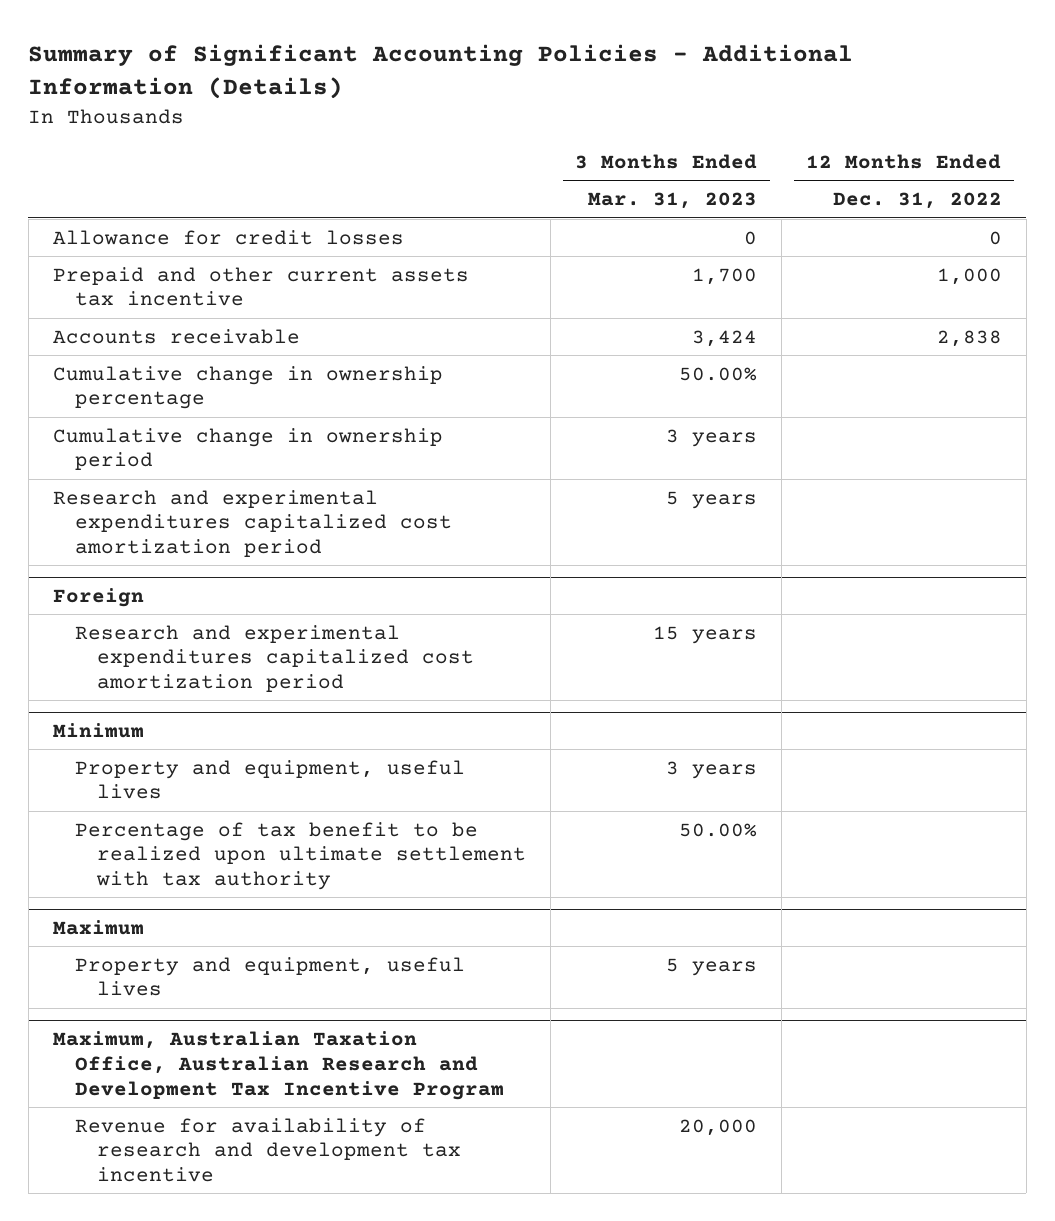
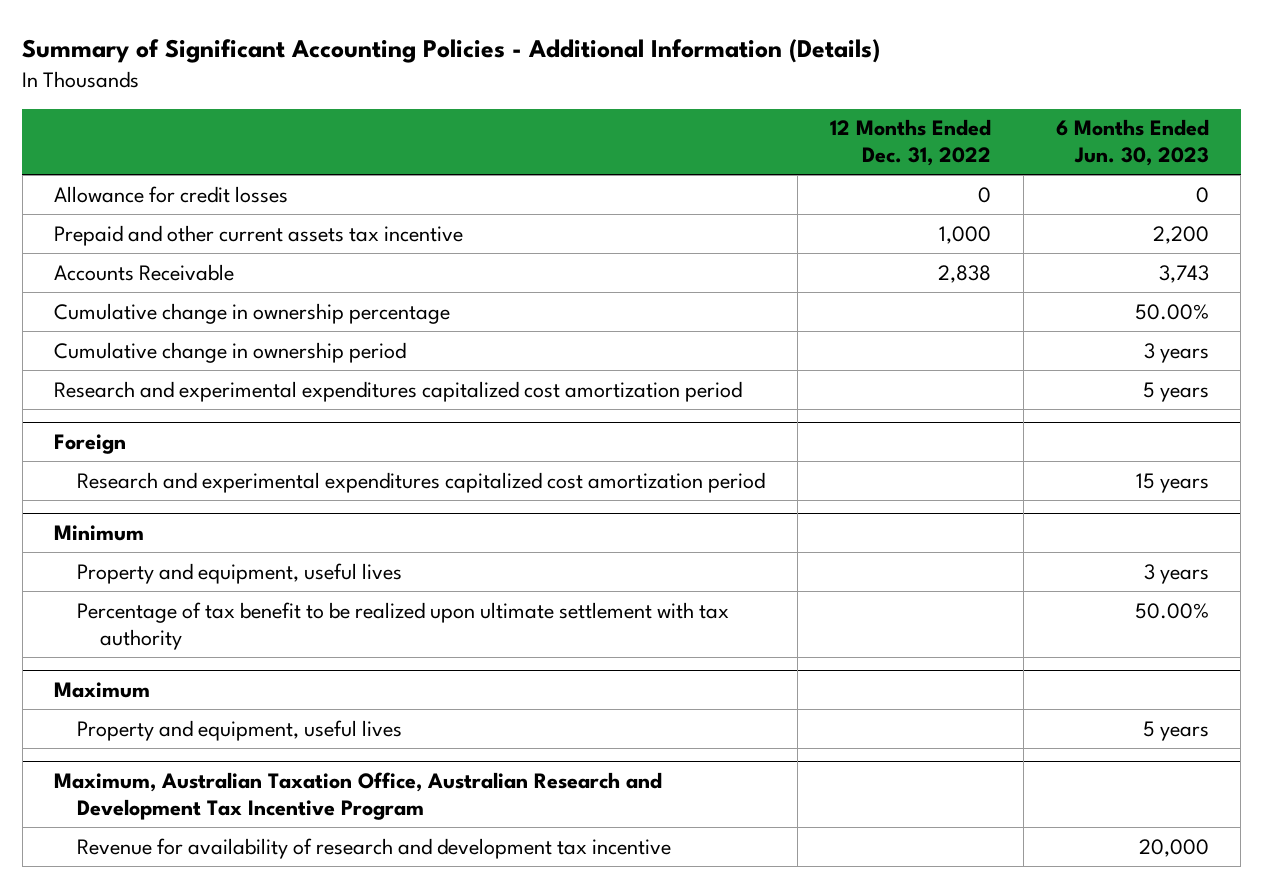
- | 3 Months Ended Mar. 31, 2023 | 12 Months Ended Dec. 31, 2022
+ | 12 Months Ended Dec. 31, 2022 | 6 Months Ended Jun. 30, 2023
- Accounts receivable | 3,424 | 2,838
+ Accounts Receivable | 2,838 | 3,743

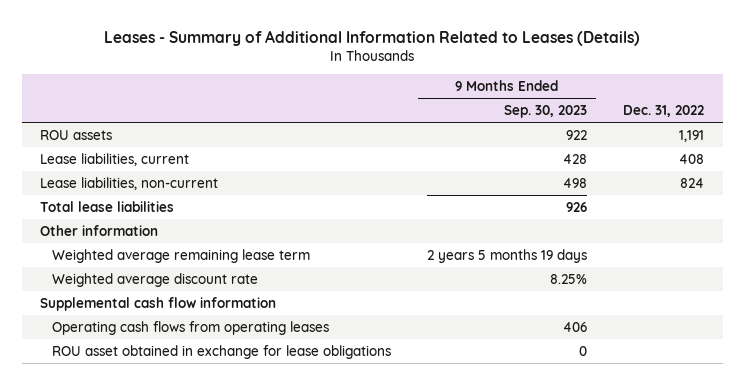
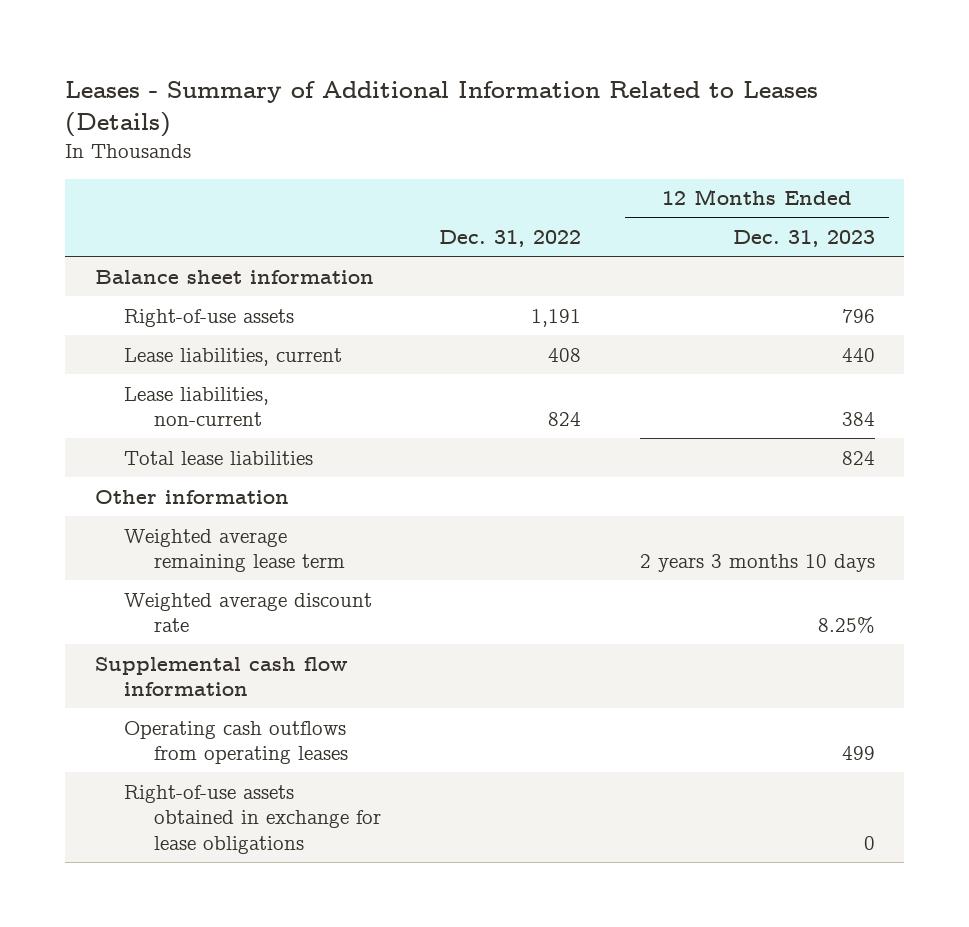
- | 9 Months Ended Sep. 30, 2023 | Dec. 31, 2022
+ | Dec. 31, 2022 | 12 Months Ended Dec. 31, 2023
- ROU assets | 922 | 1,191
+ Balance sheet information
+ Right-of-use assets | 1,191 | 796
- Operating cash flows from operating leases | 406 |
- ROU asset obtained in exchange for lease obligations | 0 |
+ Operating cash outflows from operating leases | | 499
+ Right-of-use assets obtained in exchange for lease obligations | | 0

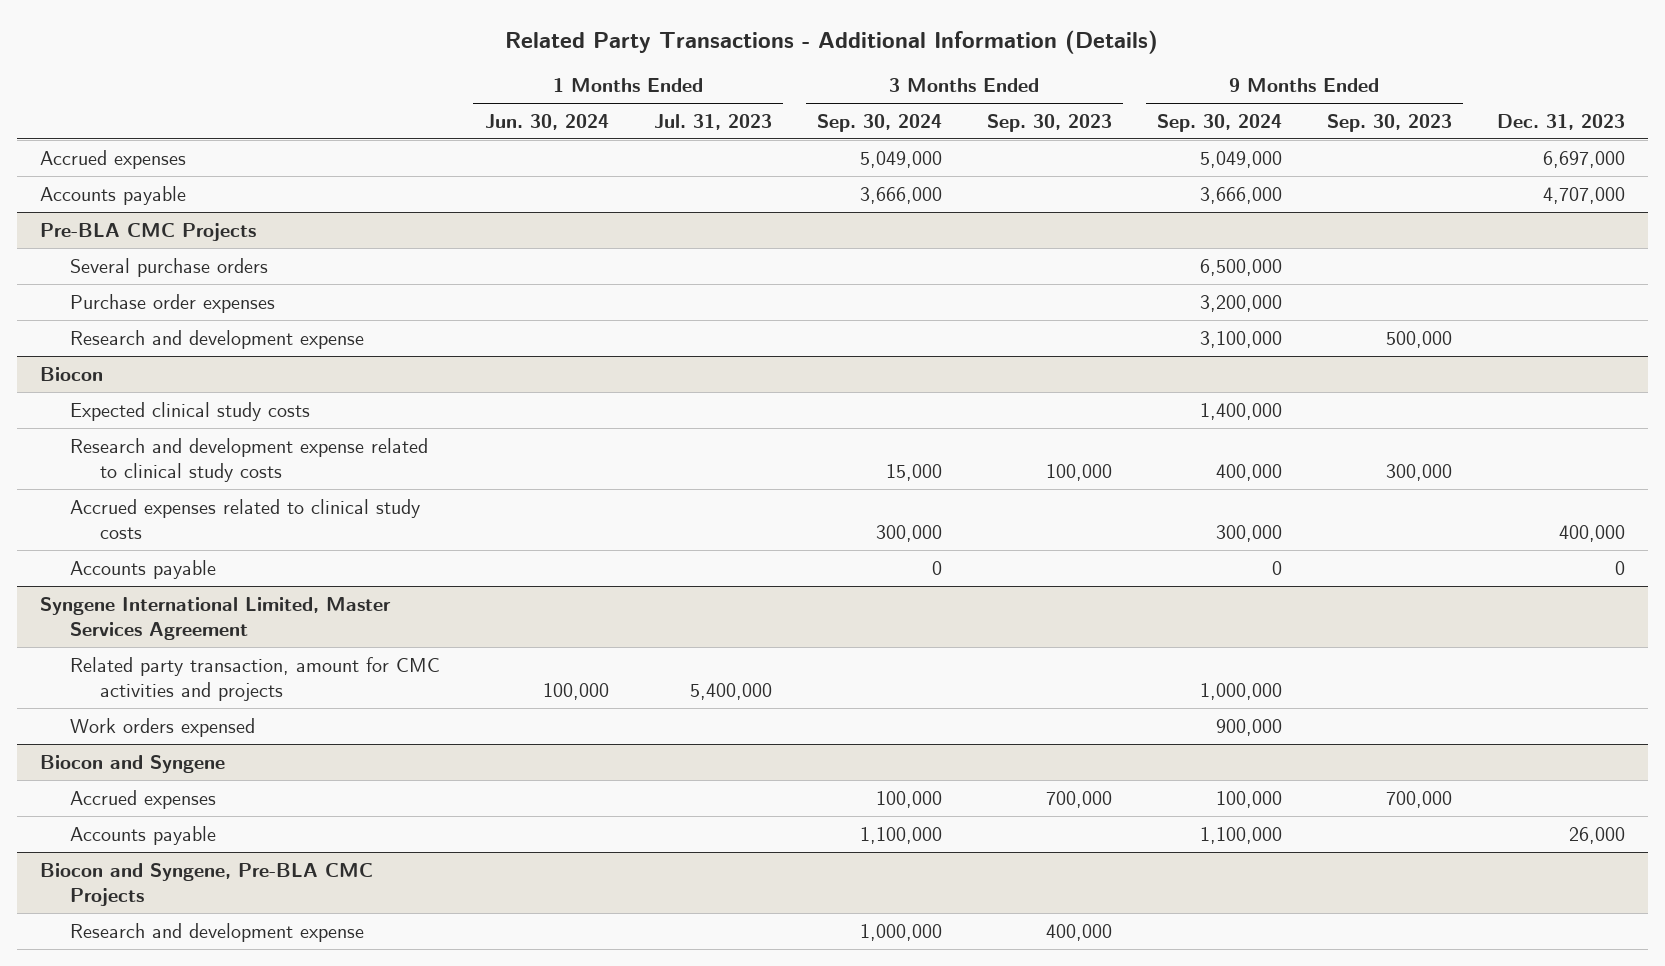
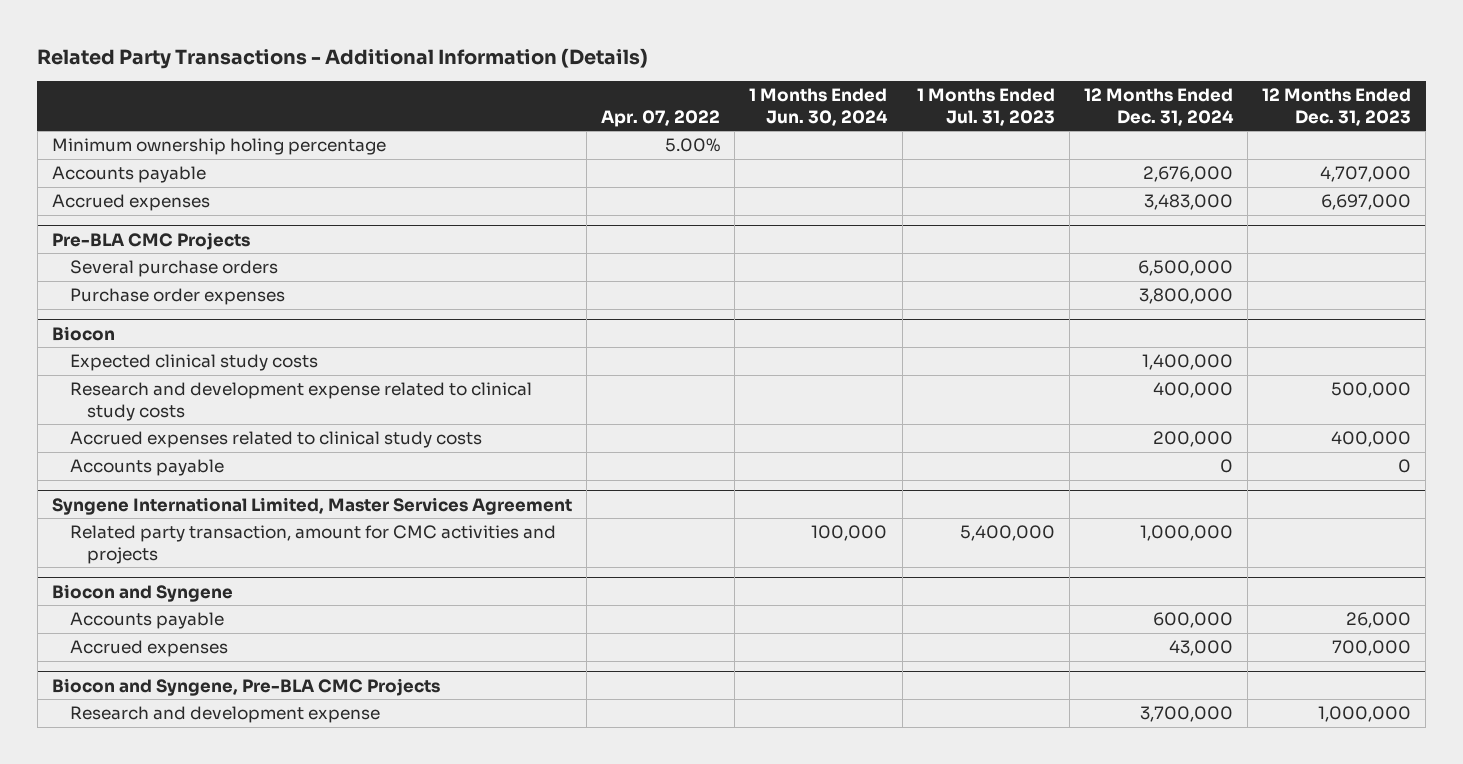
- | 1 Months Ended Jun. 30, 2024 | 1 Months Ended Jul. 31, 2023 | 3 Months Ended Sep. 30, 2024 | 3 Months Ended Sep. 30, 2023 | 9 Months Ended Sep. 30, 2024 | 9 Months Ended Sep. 30, 2023 | Dec. 31, 2023
+ | Apr. 07, 2022 | 1 Months Ended Jun. 30, 2024 | 1 Months Ended Jul. 31, 2023 | 12 Months Ended Dec. 31, 2024 | 12 Months Ended Dec. 31, 2023
+ Minimum ownership holing percentage | 5.00% | | | |
moved down: Accrued expenses | | | | 3,483,000 | 6,697,000
@ Pre-BLA CMC Projects
- Research and development expense | | | | | 3,100,000 | 500,000 |
@ Syngene International Limited, Master Services Agreement
- Work orders expensed | | | | | 900,000 | |
@ Biocon and Syngene
moved down: Accrued expenses | | | | 43,000 | 700,000

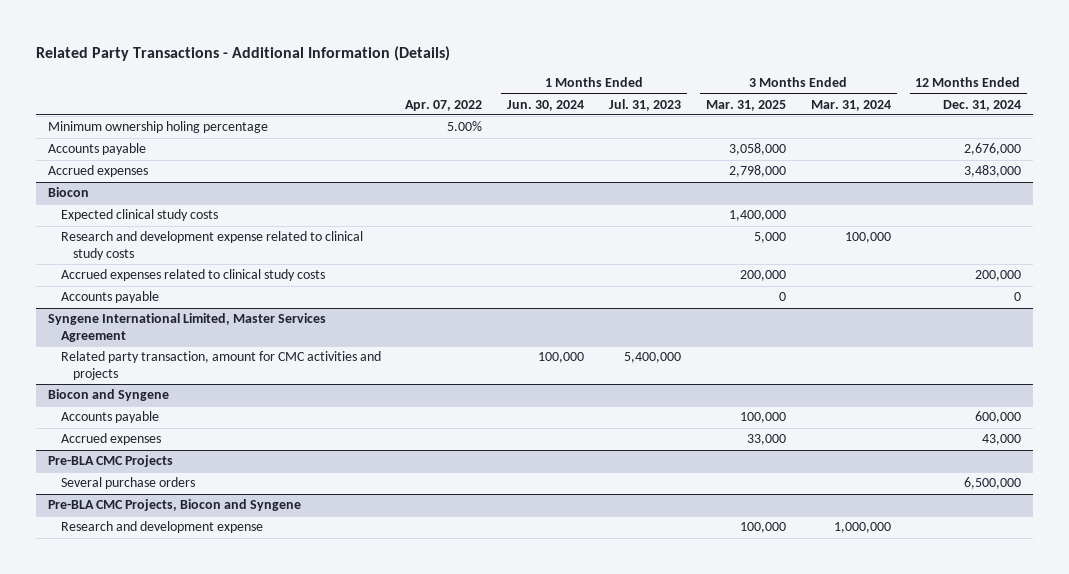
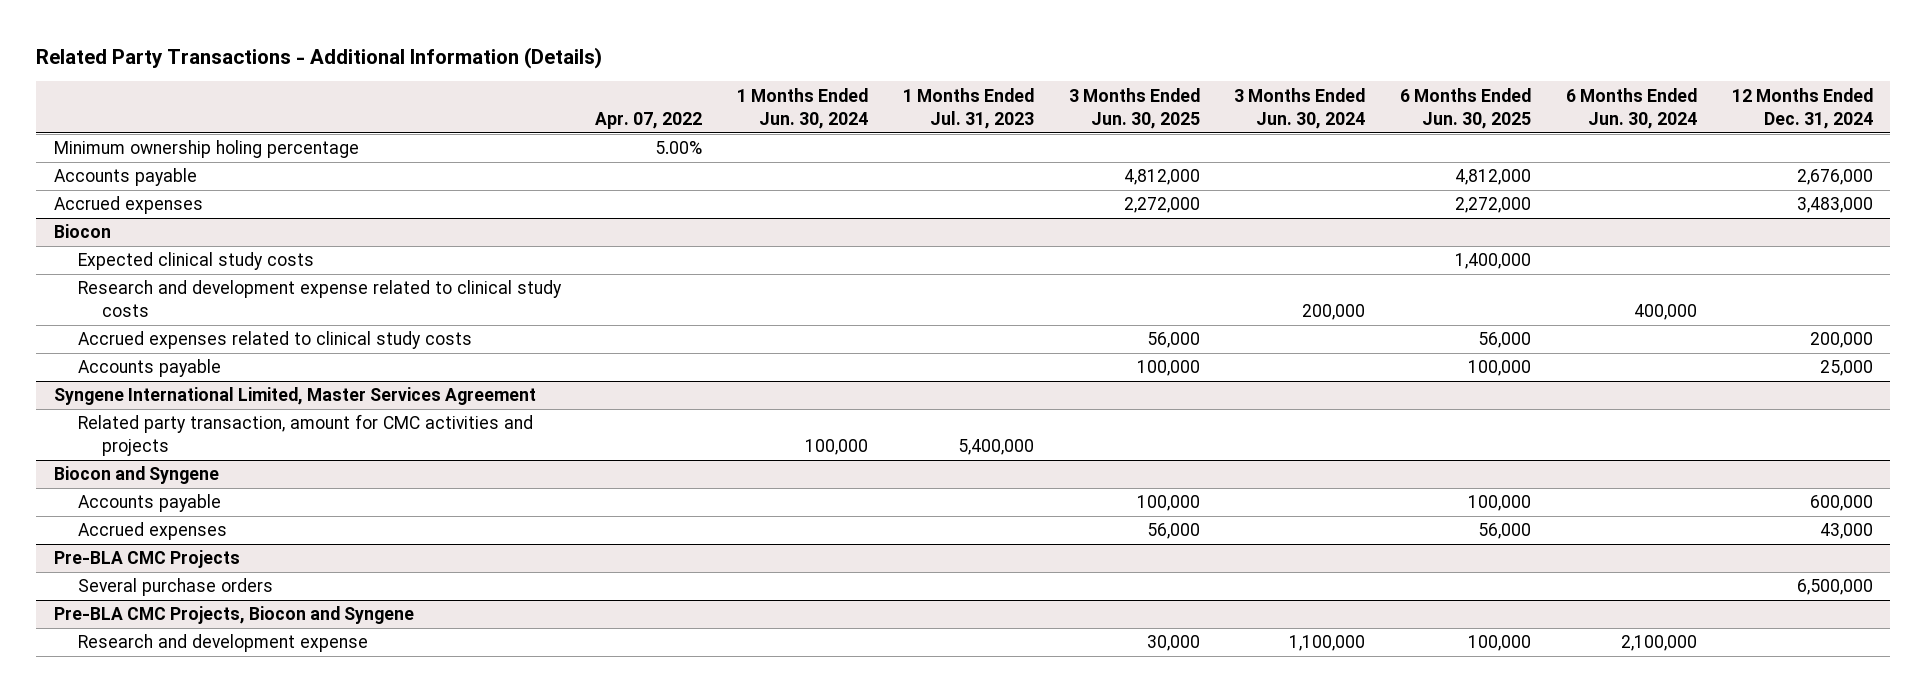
- | Apr. 07, 2022 | 1 Months Ended Jun. 30, 2024 | 1 Months Ended Jul. 31, 2023 | 3 Months Ended Mar. 31, 2025 | 3 Months Ended Mar. 31, 2024 | 12 Months Ended Dec. 31, 2024
+ | Apr. 07, 2022 | 1 Months Ended Jun. 30, 2024 | 1 Months Ended Jul. 31, 2023 | 3 Months Ended Jun. 30, 2025 | 3 Months Ended Jun. 30, 2024 | 6 Months Ended Jun. 30, 2025 | 6 Months Ended Jun. 30, 2024 | 12 Months Ended Dec. 31, 2024
@ Biocon
- Accounts payable | | | | 0 | | 0
+ Accounts payable | | | | 100,000 | | 100,000 | | 25,000

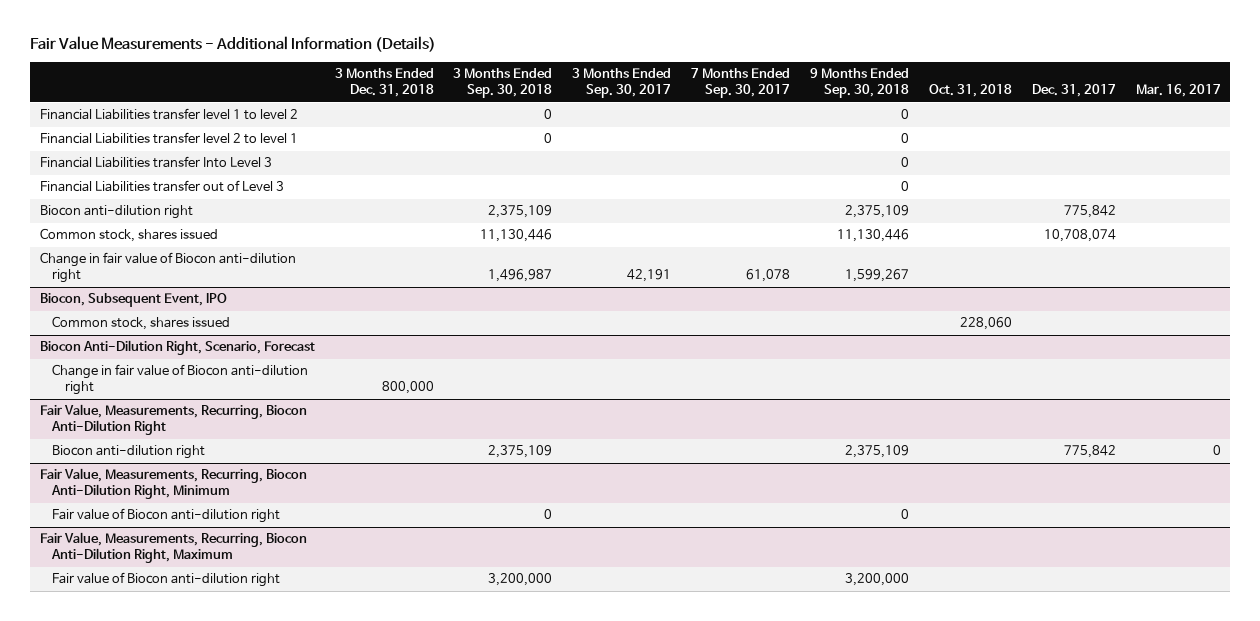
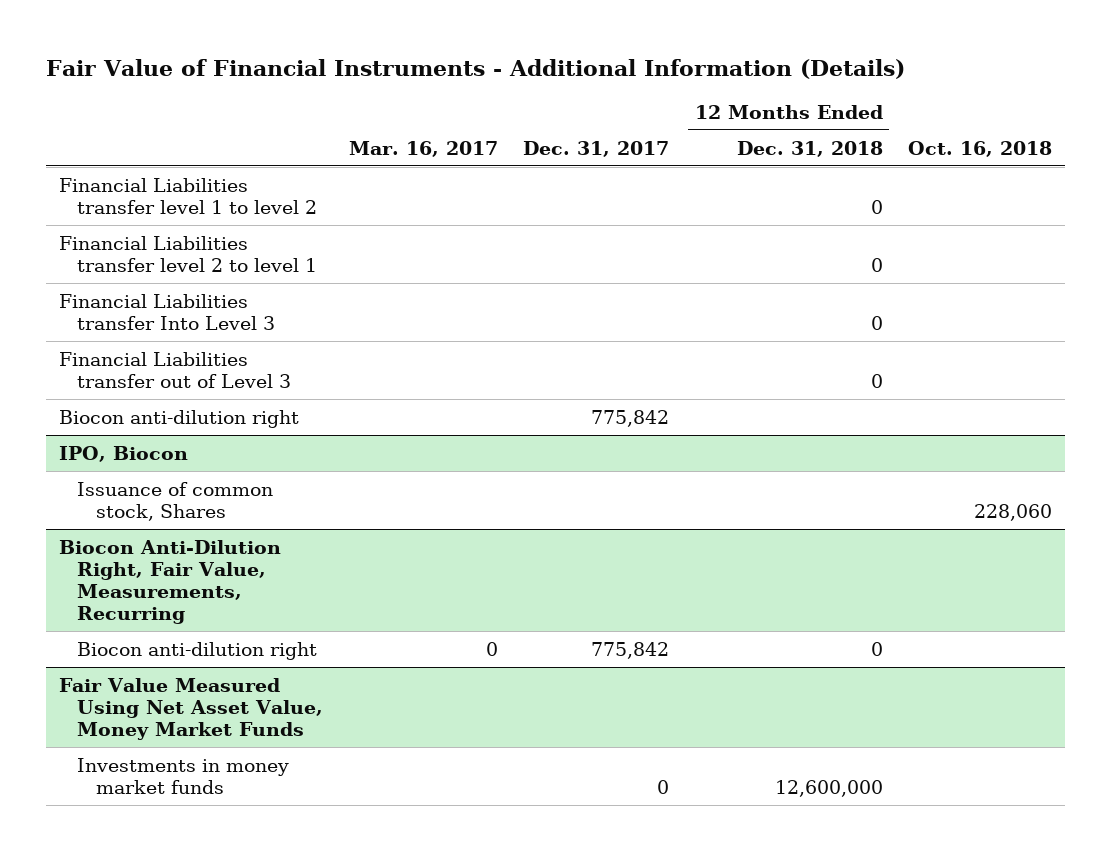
- Fair Value Measurements - Additional Information (Details)
+ Fair Value of Financial Instruments - Additional Information (Details)
- | 3 Months Ended Dec. 31, 2018 | 3 Months Ended Sep. 30, 2018 | 3 Months Ended Sep. 30, 2017 | 7 Months Ended Sep. 30, 2017 | 9 Months Ended Sep. 30, 2018 | Oct. 31, 2018 | Dec. 31, 2017 | Mar. 16, 2017
+ | Mar. 16, 2017 | Dec. 31, 2017 | 12 Months Ended Dec. 31, 2018 | Oct. 16, 2018
- Common stock, shares issued | | 11,130,446 | | | 11,130,446 | | 10,708,074 |
- Change in fair value of Biocon anti-dilution right | | 1,496,987 | 42,191 | 61,078 | 1,599,267 | | |
- Biocon, Subsequent Event, IPO
- Common stock, shares issued | | | | | | 228,060 | |
- Biocon Anti-Dilution Right, Scenario, Forecast
- Change in fair value of Biocon anti-dilution right | 800,000 | | | | | | |
- Fair Value, Measurements, Recurring, Biocon Anti-Dilution Right
+ IPO, Biocon
+ Issuance of common stock, Shares | | | | 228,060
+ Biocon Anti-Dilution Right, Fair Value, Measurements, Recurring
- Fair Value, Measurements, Recurring, Biocon Anti-Dilution Right, Minimum
- Fair value of Biocon anti-dilution right | | 0 | | | 0 | | |
- Fair Value, Measurements, Recurring, Biocon Anti-Dilution Right, Maximum
- Fair value of Biocon anti-dilution right | | 3,200,000 | | | 3,200,000 | | |
+ Fair Value Measured Using Net Asset Value, Money Market Funds
+ Investments in money market funds | | 0 | 12,600,000 |

